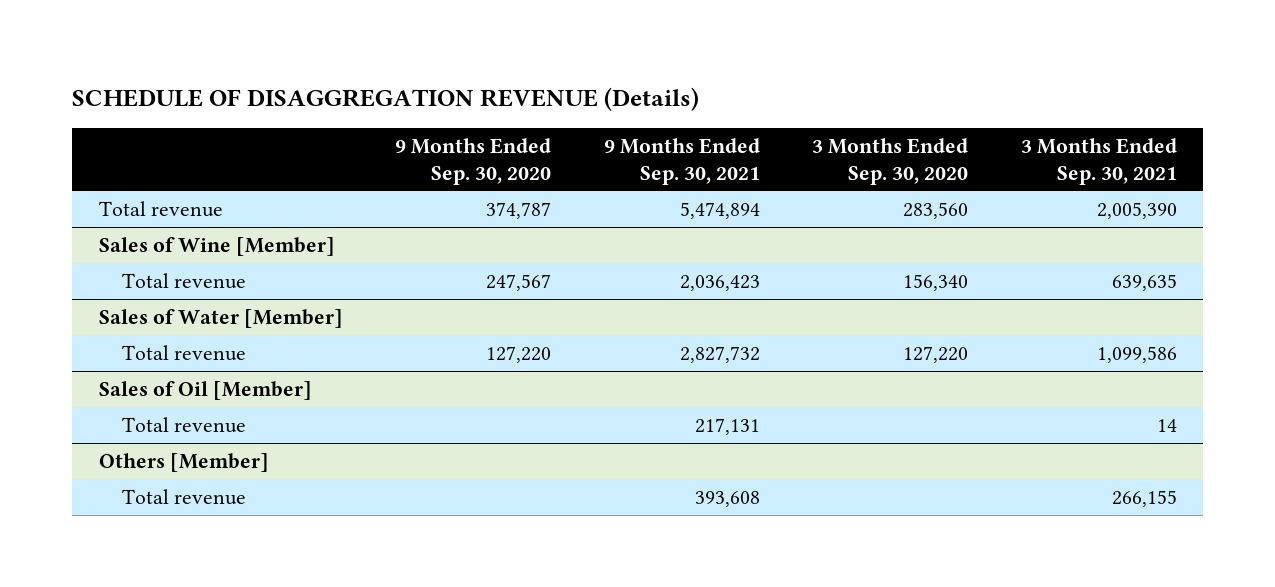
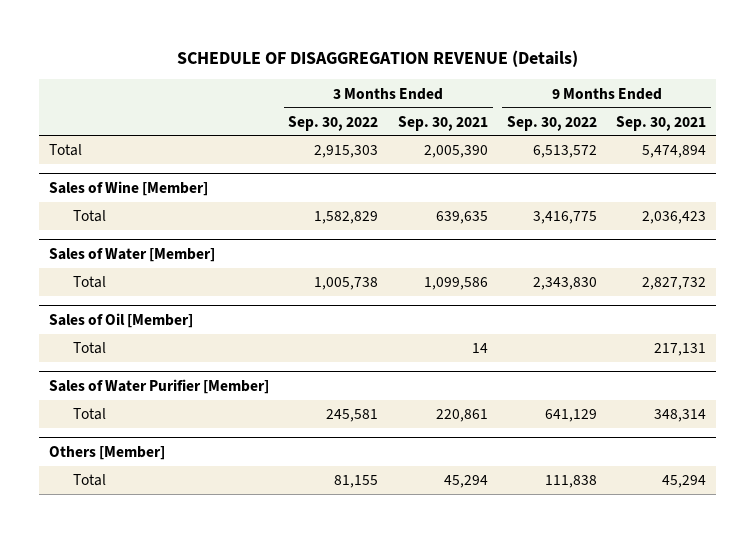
- | 9 Months Ended Sep. 30, 2020 | 9 Months Ended Sep. 30, 2021 | 3 Months Ended Sep. 30, 2020 | 3 Months Ended Sep. 30, 2021
+ | 3 Months Ended Sep. 30, 2022 | 3 Months Ended Sep. 30, 2021 | 9 Months Ended Sep. 30, 2022 | 9 Months Ended Sep. 30, 2021
- Total revenue | 374,787 | 5,474,894 | 283,560 | 2,005,390
+ Total | 2,915,303 | 2,005,390 | 6,513,572 | 5,474,894
@ Sales of Wine [Member]
- Total revenue | 247,567 | 2,036,423 | 156,340 | 639,635
+ Total | 1,582,829 | 639,635 | 3,416,775 | 2,036,423
@ Sales of Water [Member]
- Total revenue | 127,220 | 2,827,732 | 127,220 | 1,099,586
+ Total | 1,005,738 | 1,099,586 | 2,343,830 | 2,827,732
@ Sales of Oil [Member]
- Total revenue | | 217,131 | | 14
+ Total | | 14 | | 217,131
+ Sales of Water Purifier [Member]
+ Total | 245,581 | 220,861 | 641,129 | 348,314
@ Others [Member]
- Total revenue | | 393,608 | | 266,155
+ Total | 81,155 | 45,294 | 111,838 | 45,294

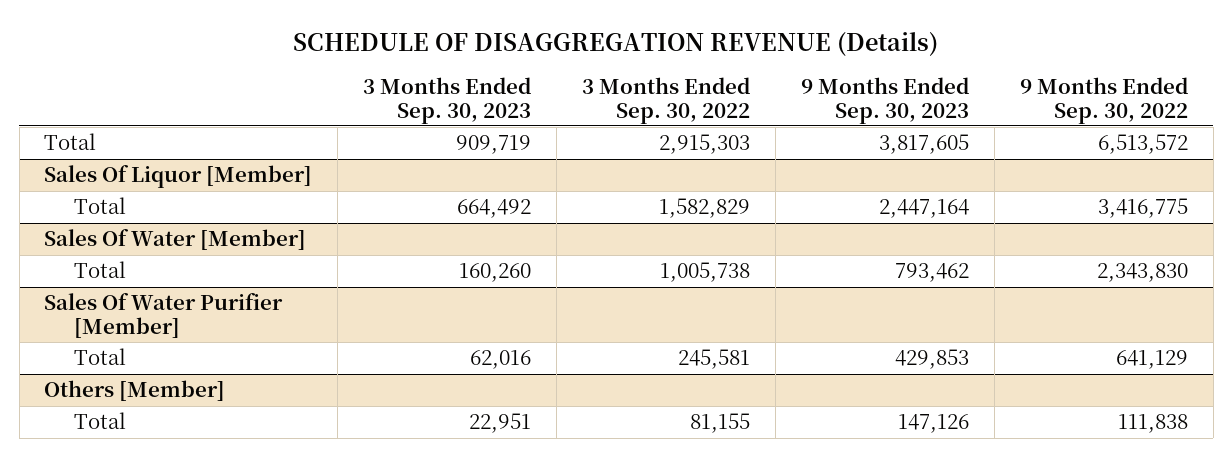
- | 3 Months Ended Sep. 30, 2022 | 3 Months Ended Sep. 30, 2021 | 9 Months Ended Sep. 30, 2022 | 9 Months Ended Sep. 30, 2021
+ | 3 Months Ended Sep. 30, 2023 | 3 Months Ended Sep. 30, 2022 | 9 Months Ended Sep. 30, 2023 | 9 Months Ended Sep. 30, 2022
- Sales of Wine [Member]
+ Sales Of Liquor [Member]
- Sales of Water [Member]
+ Sales Of Water [Member]
- Sales of Oil [Member]
- Total | | 14 | | 217,131
- Sales of Water Purifier [Member]
+ Sales Of Water Purifier [Member]

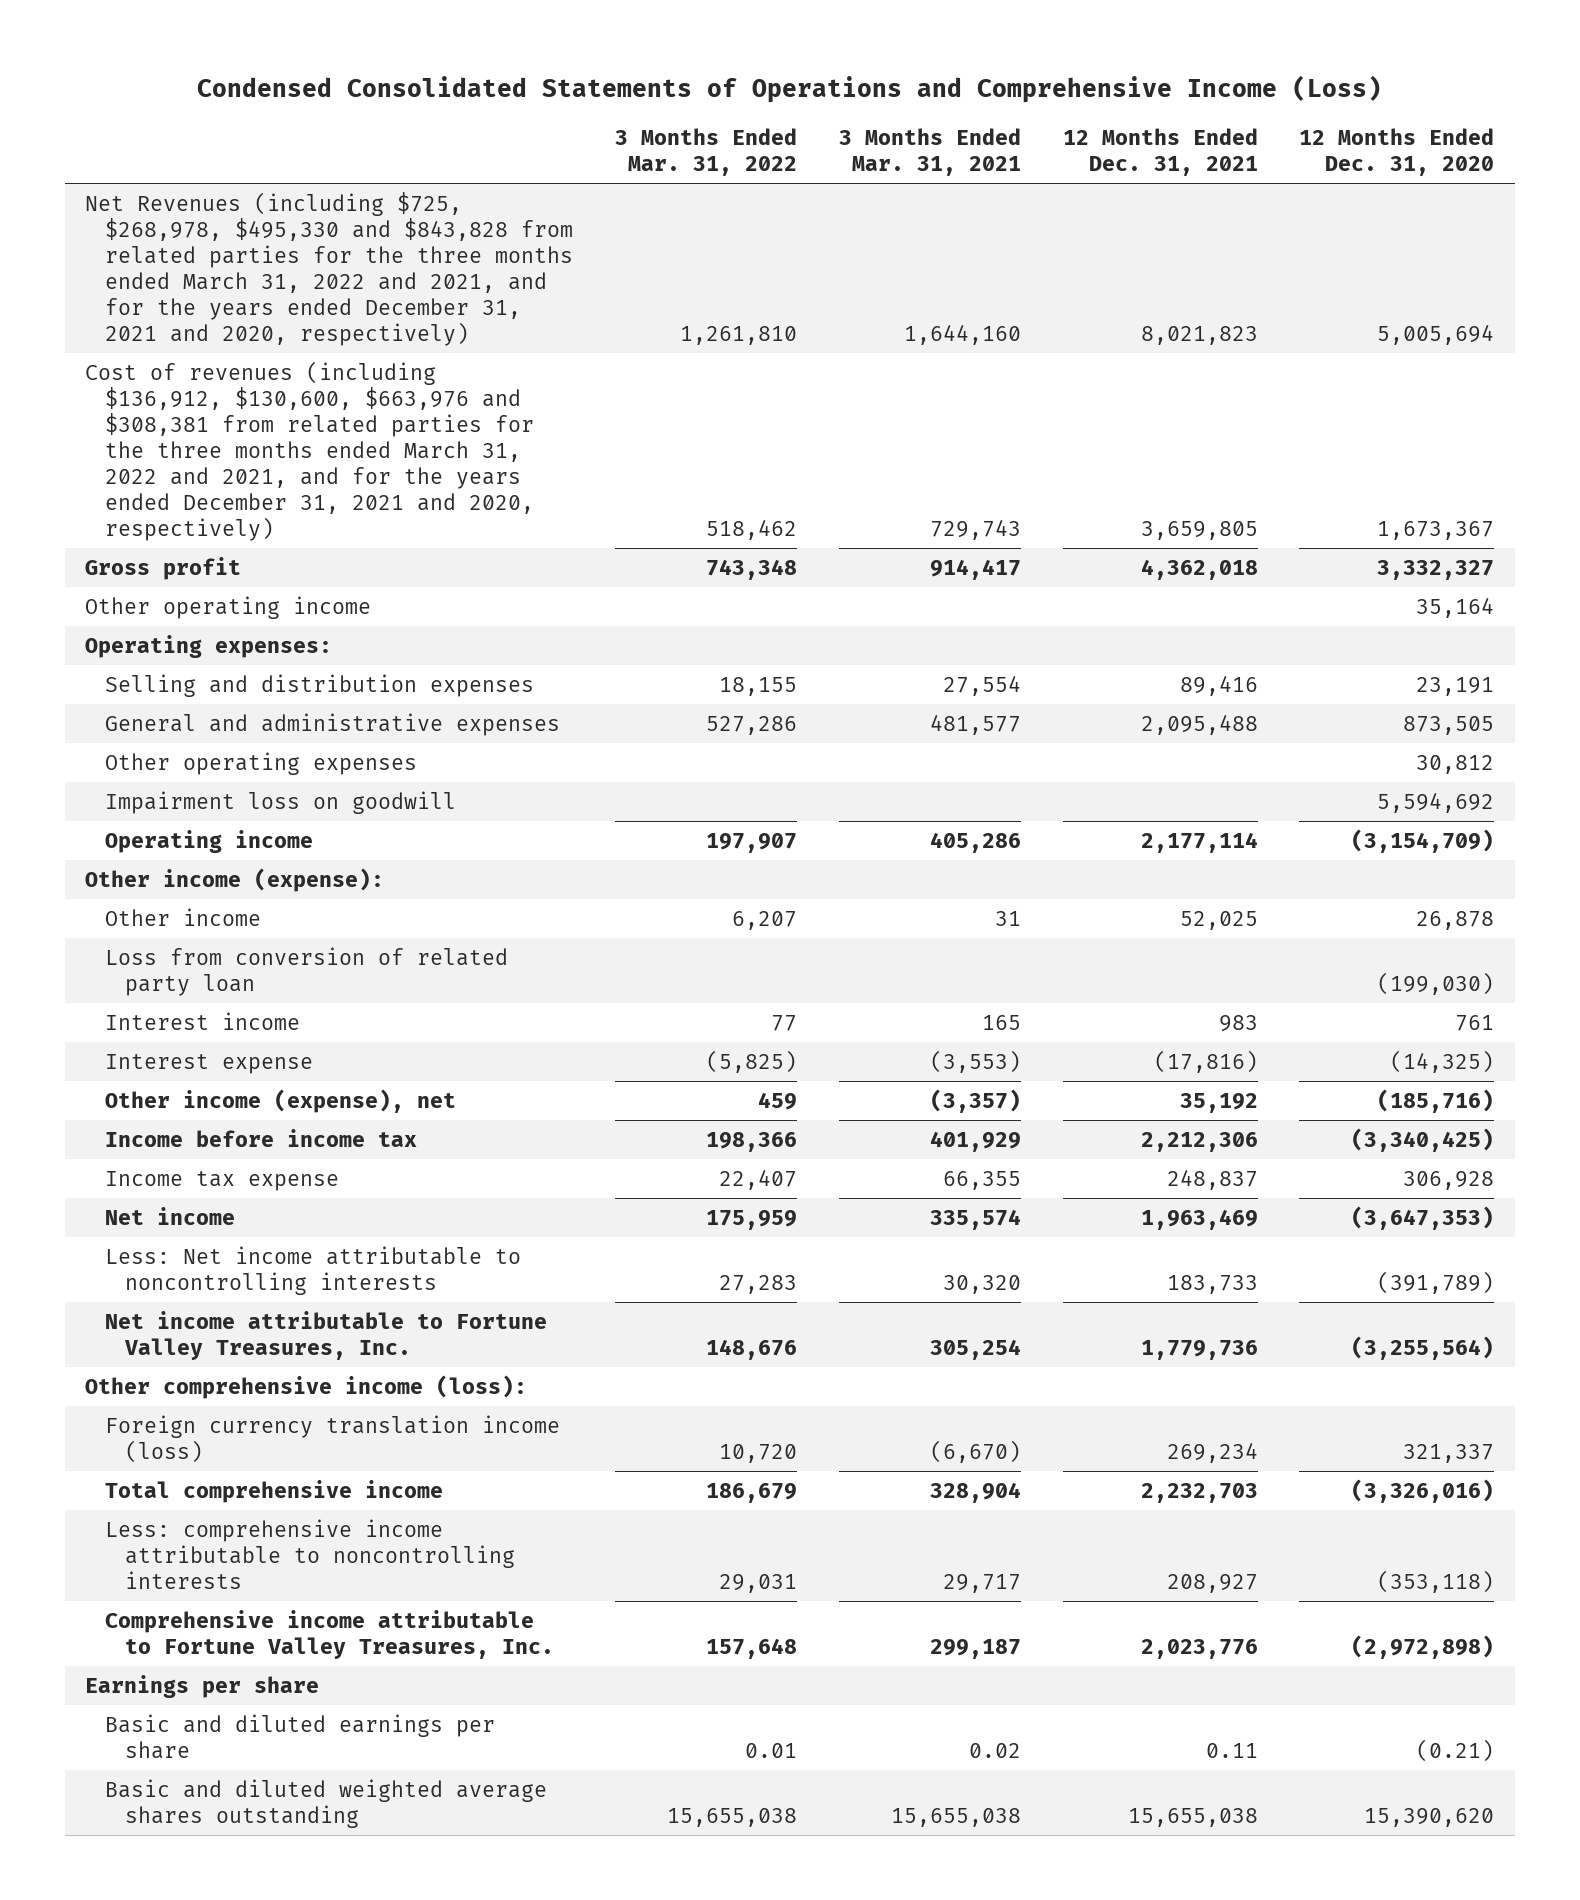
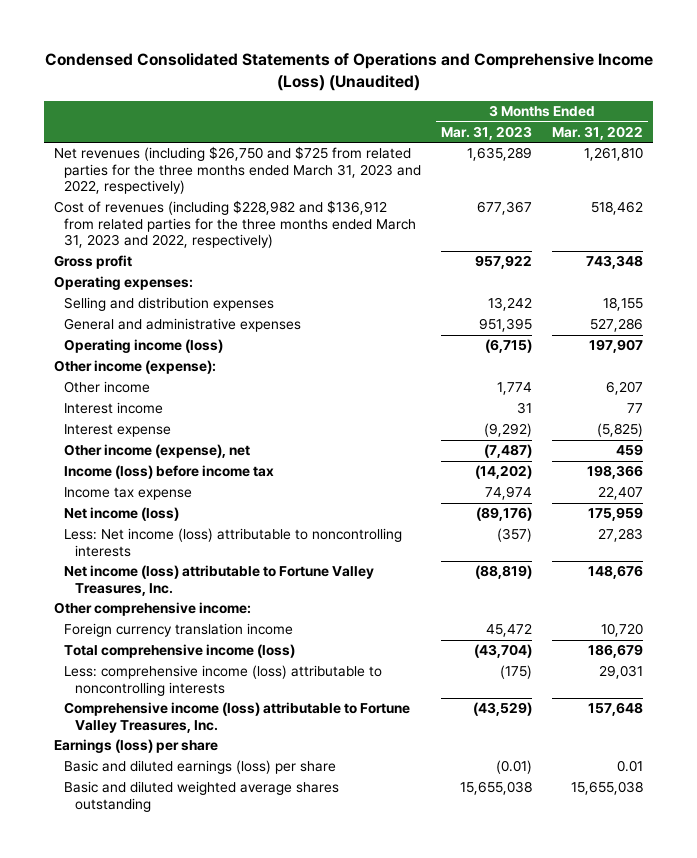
- Condensed Consolidated Statements of Operations and Comprehensive Income (Loss)
+ Condensed Consolidated Statements of Operations and Comprehensive Income (Loss) (Unaudited)
- | 3 Months Ended Mar. 31, 2022 | 3 Months Ended Mar. 31, 2021 | 12 Months Ended Dec. 31, 2021 | 12 Months Ended Dec. 31, 2020
+ | 3 Months Ended Mar. 31, 2023 | 3 Months Ended Mar. 31, 2022
- Net Revenues (including $725, $268,978, $495,330 and $843,828 from related parties for the three months ended March 31, 2022 and 2021, and for the years ended December 31, 2021 and 2020, respectively) | 1,261,810 | 1,644,160 | 8,021,823 | 5,005,694
- Cost of revenues (including $136,912, $130,600, $663,976 and $308,381 from related parties for the three months ended March 31, 2022 and 2021, and for the years ended December 31, 2021 and 2020, respectively) | 518,462 | 729,743 | 3,659,805 | 1,673,367
+ Net revenues (including $26,750 and $725 from related parties for the three months ended March 31, 2023 and 2022, respectively) | 1,635,289 | 1,261,810
+ Cost of revenues (including $228,982 and $136,912 from related parties for the three months ended March 31, 2023 and 2022, respectively) | 677,367 | 518,462
- Other operating income | | | | 35,164
- Other operating expenses | | | | 30,812
- Impairment loss on goodwill | | | | 5,594,692
- Operating income | 197,907 | 405,286 | 2,177,114 | (3,154,709)
+ Operating income (loss) | (6,715) | 197,907
- Loss from conversion of related party loan | | | | (199,030)
- Income before income tax | 198,366 | 401,929 | 2,212,306 | (3,340,425)
+ Income (loss) before income tax | (14,202) | 198,366
- Net income | 175,959 | 335,574 | 1,963,469 | (3,647,353)
- Less: Net income attributable to noncontrolling interests | 27,283 | 30,320 | 183,733 | (391,789)
- Net income attributable to Fortune Valley Treasures, Inc. | 148,676 | 305,254 | 1,779,736 | (3,255,564)
- Other comprehensive income (loss):
- Foreign currency translation income (loss) | 10,720 | (6,670) | 269,234 | 321,337
- Total comprehensive income | 186,679 | 328,904 | 2,232,703 | (3,326,016)
- Less: comprehensive income attributable to noncontrolling interests | 29,031 | 29,717 | 208,927 | (353,118)
- Comprehensive income attributable to Fortune Valley Treasures, Inc. | 157,648 | 299,187 | 2,023,776 | (2,972,898)
- Earnings per share
- Basic and diluted earnings per share | 0.01 | 0.02 | 0.11 | (0.21)
+ Net income (loss) | (89,176) | 175,959
+ Less: Net income (loss) attributable to noncontrolling interests | (357) | 27,283
+ Net income (loss) attributable to Fortune Valley Treasures, Inc. | (88,819) | 148,676
+ Other comprehensive income:
+ Foreign currency translation income | 45,472 | 10,720
+ Total comprehensive income (loss) | (43,704) | 186,679
+ Less: comprehensive income (loss) attributable to noncontrolling interests | (175) | 29,031
+ Comprehensive income (loss) attributable to Fortune Valley Treasures, Inc. | (43,529) | 157,648
+ Earnings (loss) per share
+ Basic and diluted earnings (loss) per share | (0.01) | 0.01

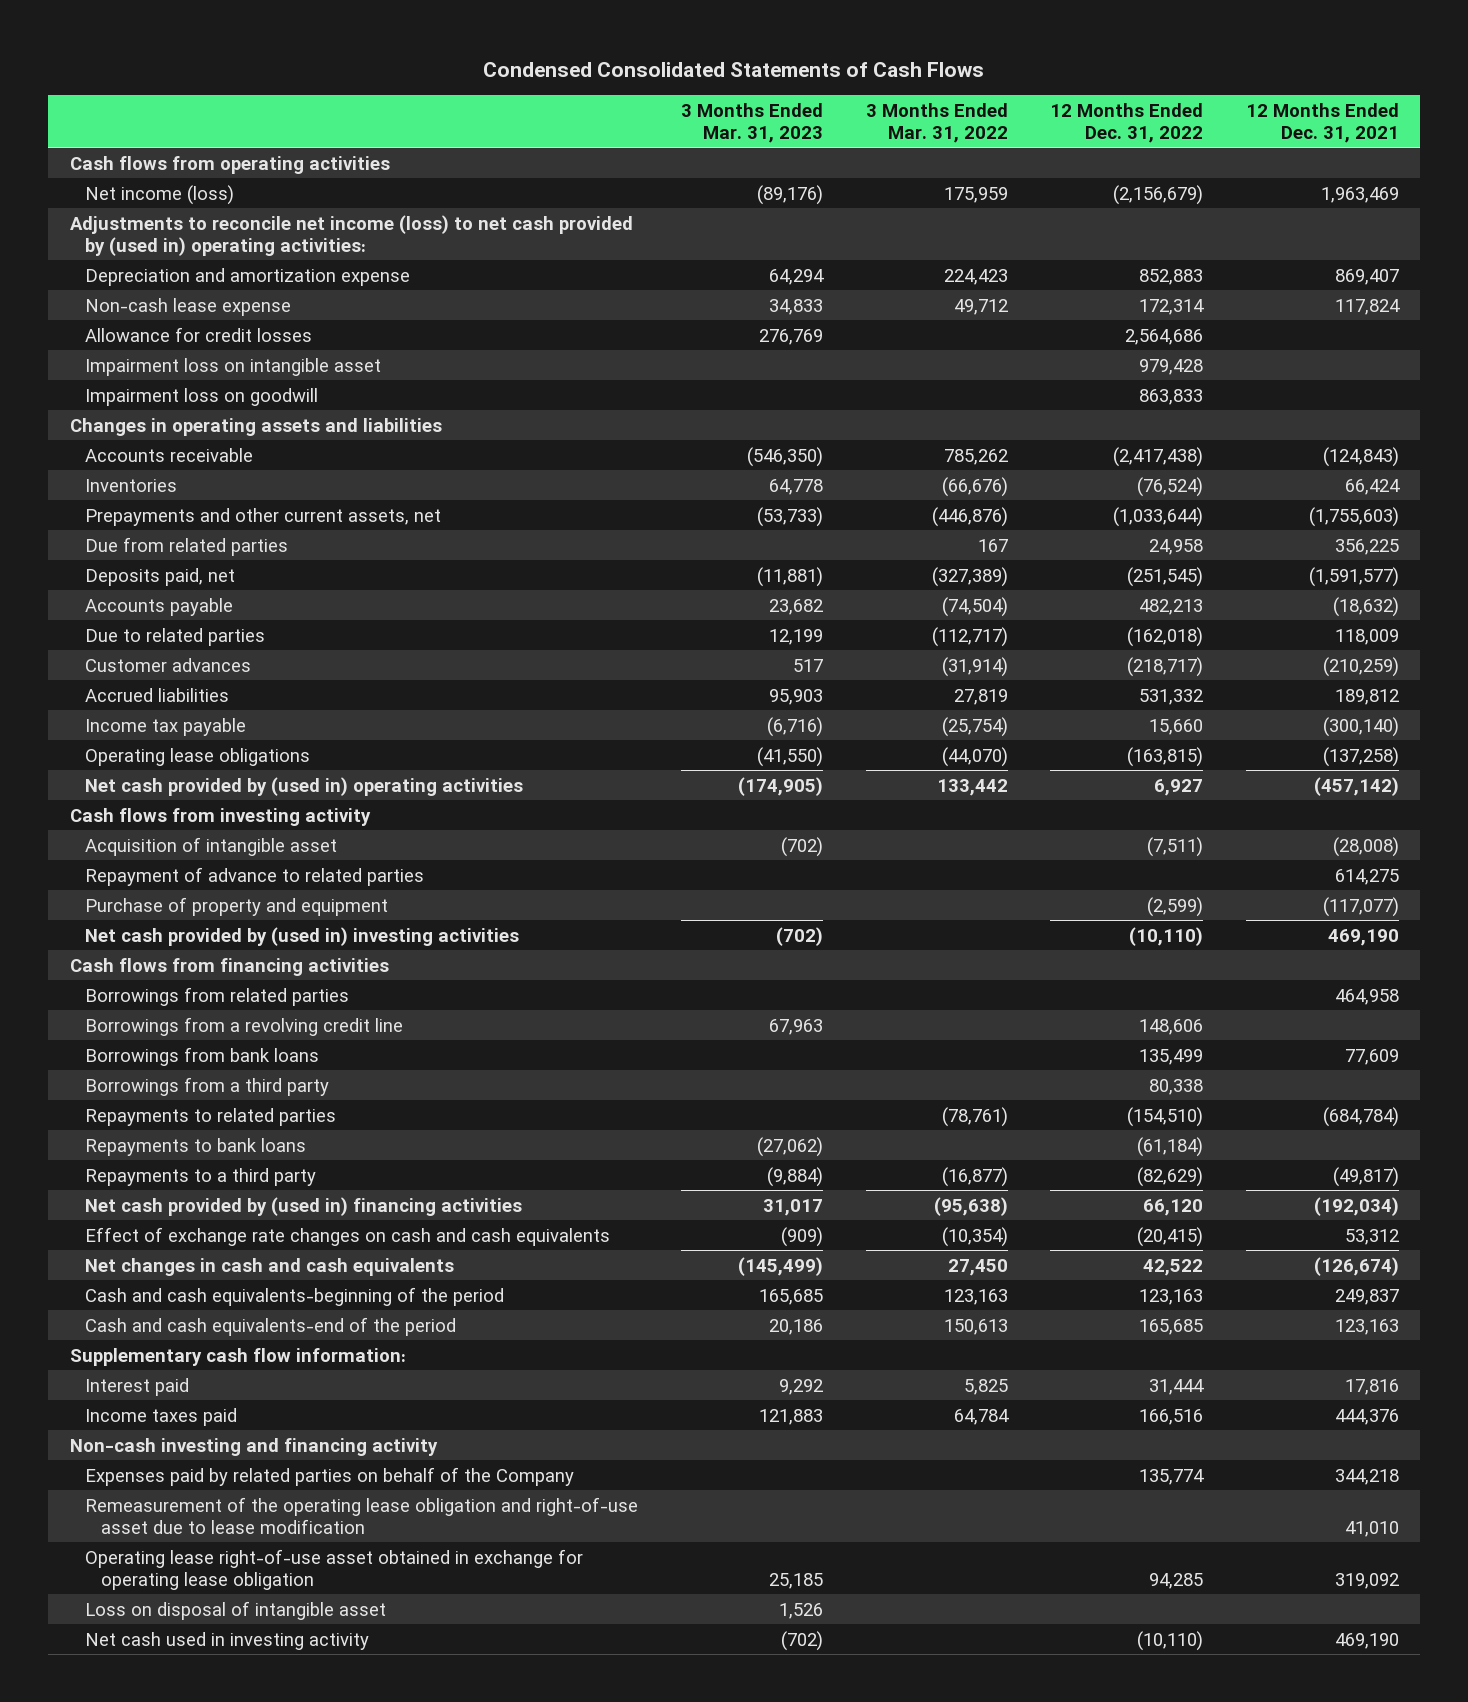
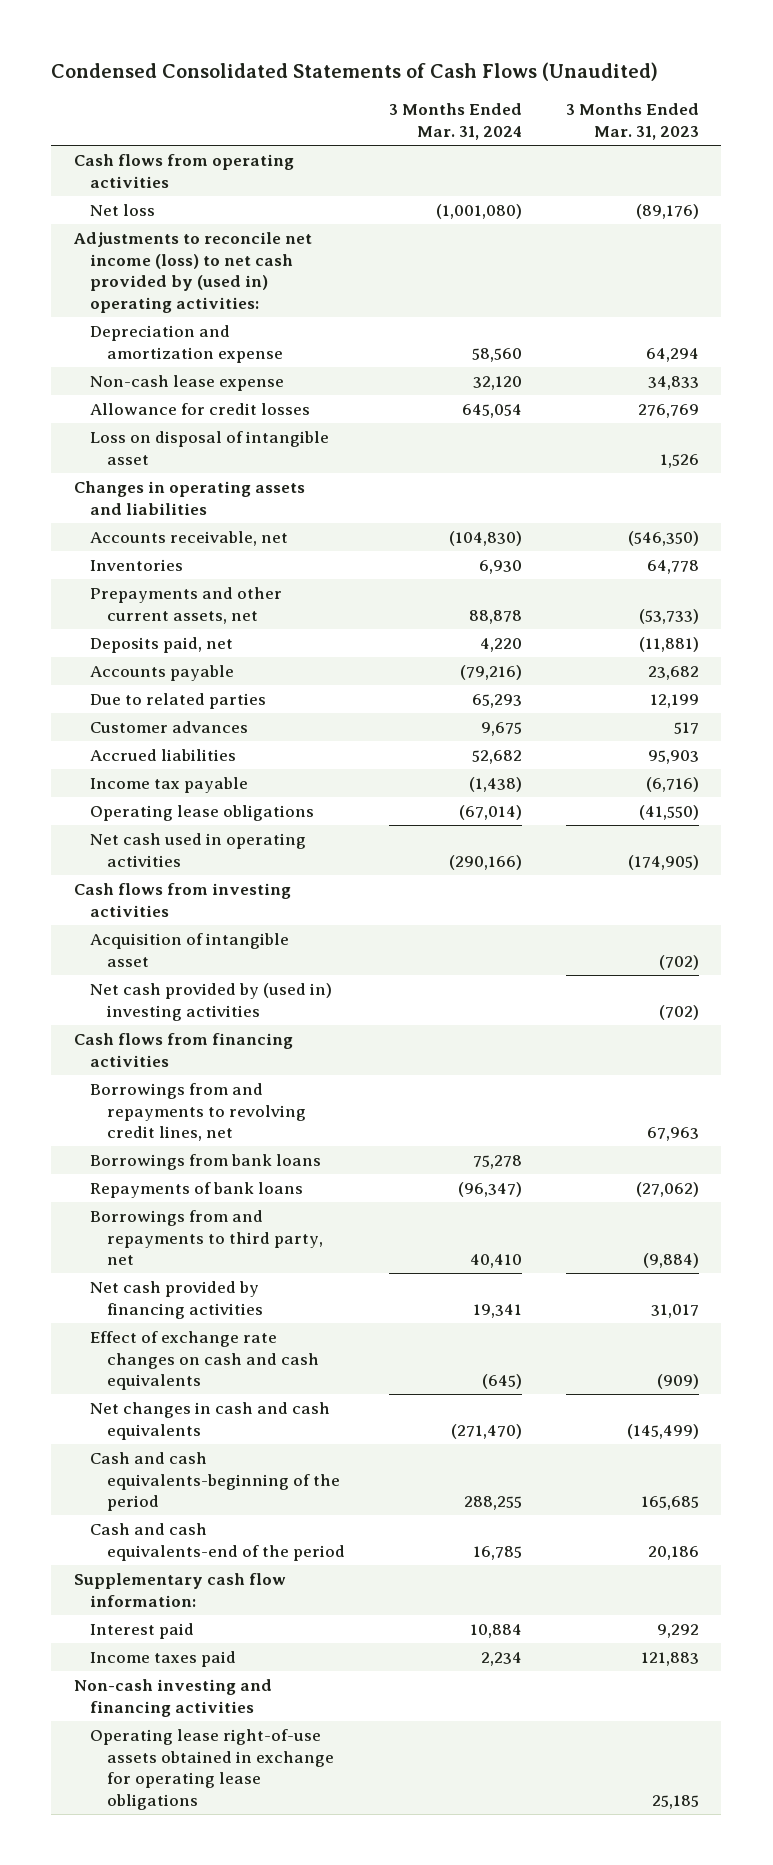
- Condensed Consolidated Statements of Cash Flows
+ Condensed Consolidated Statements of Cash Flows (Unaudited)
- | 3 Months Ended Mar. 31, 2023 | 3 Months Ended Mar. 31, 2022 | 12 Months Ended Dec. 31, 2022 | 12 Months Ended Dec. 31, 2021
+ | 3 Months Ended Mar. 31, 2024 | 3 Months Ended Mar. 31, 2023
- Net income (loss) | (89,176) | 175,959 | (2,156,679) | 1,963,469
+ Net loss | (1,001,080) | (89,176)
- Impairment loss on intangible asset | | | 979,428 |
- Impairment loss on goodwill | | | 863,833 |
moved up: Loss on disposal of intangible asset | | 1,526
- Accounts receivable | (546,350) | 785,262 | (2,417,438) | (124,843)
+ Accounts receivable, net | (104,830) | (546,350)
- Due from related parties | | 167 | 24,958 | 356,225
- Net cash provided by (used in) operating activities | (174,905) | 133,442 | 6,927 | (457,142)
- Cash flows from investing activity
+ Net cash used in operating activities | (290,166) | (174,905)
+ Cash flows from investing activities
- Repayment of advance to related parties | | | | 614,275
- Purchase of property and equipment | | | (2,599) | (117,077)
- Borrowings from related parties | | | | 464,958
- Borrowings from a revolving credit line | 67,963 | | 148,606 |
+ Borrowings from and repayments to revolving credit lines, net | | 67,963
- Borrowings from a third party | | | 80,338 |
- Repayments to related parties | | (78,761) | (154,510) | (684,784)
- Repayments to bank loans | (27,062) | | (61,184) |
- Repayments to a third party | (9,884) | (16,877) | (82,629) | (49,817)
- Net cash provided by (used in) financing activities | 31,017 | (95,638) | 66,120 | (192,034)
+ Repayments of bank loans | (96,347) | (27,062)
+ Borrowings from and repayments to third party, net | 40,410 | (9,884)
+ Net cash provided by financing activities | 19,341 | 31,017
- Non-cash investing and financing activity
- Expenses paid by related parties on behalf of the Company | | | 135,774 | 344,218
- Remeasurement of the operating lease obligation and right-of-use asset due to lease modification | | | | 41,010
- Operating lease right-of-use asset obtained in exchange for operating lease obligation | 25,185 | | 94,285 | 319,092
- Net cash used in investing activity | (702) | | (10,110) | 469,190
+ Non-cash investing and financing activities
+ Operating lease right-of-use assets obtained in exchange for operating lease obligations | | 25,185

